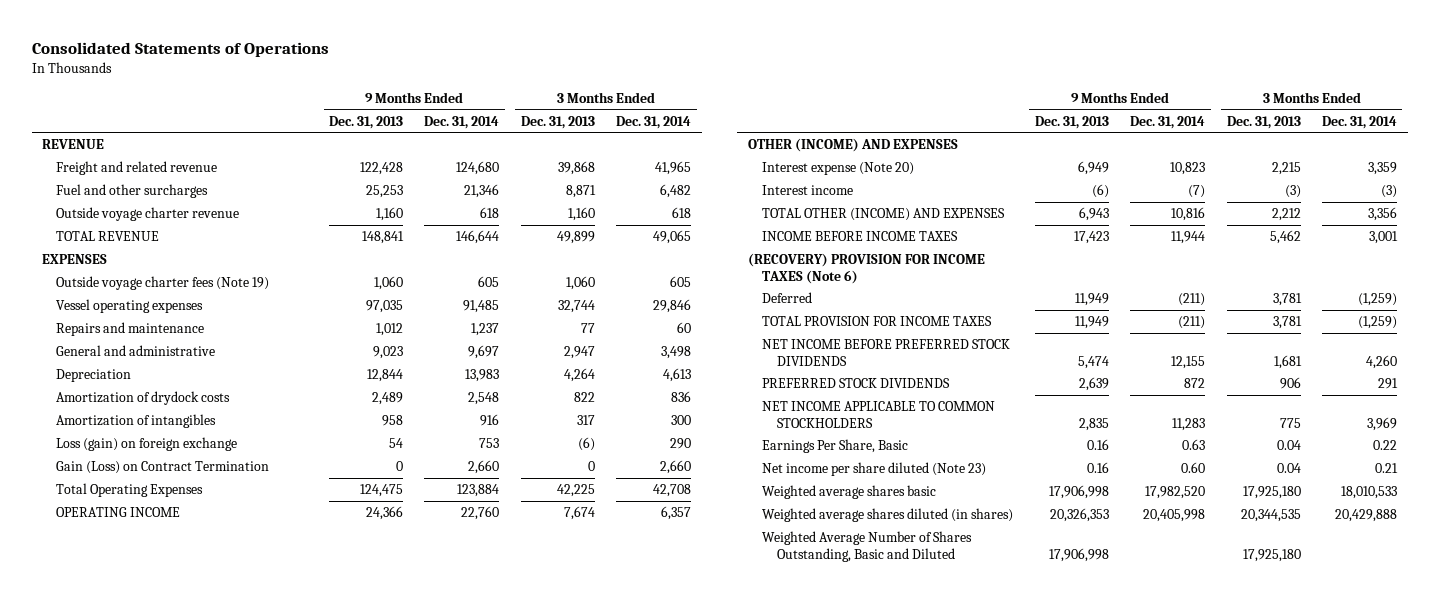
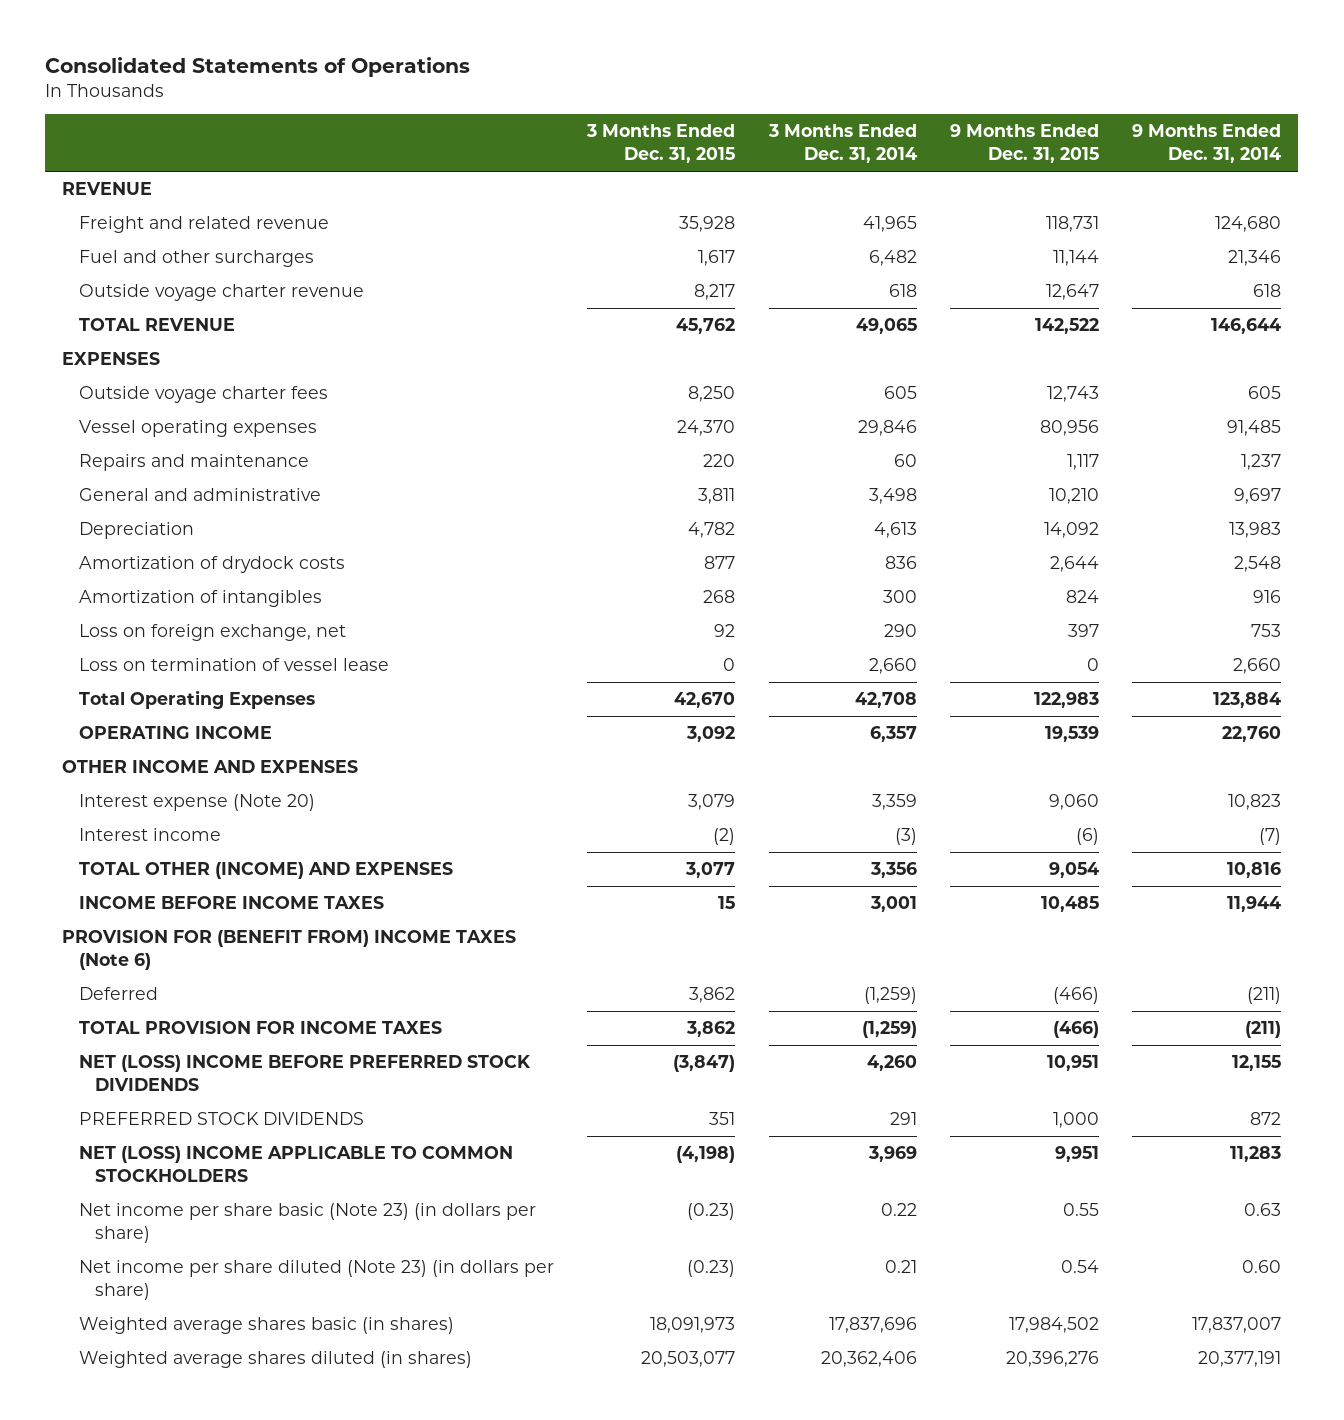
- | 9 Months Ended Dec. 31, 2013 | 9 Months Ended Dec. 31, 2014 | 3 Months Ended Dec. 31, 2013 | 3 Months Ended Dec. 31, 2014
+ | 3 Months Ended Dec. 31, 2015 | 3 Months Ended Dec. 31, 2014 | 9 Months Ended Dec. 31, 2015 | 9 Months Ended Dec. 31, 2014
- Outside voyage charter fees (Note 19) | 1,060 | 605 | 1,060 | 605
+ Outside voyage charter fees | 8,250 | 605 | 12,743 | 605
- Loss (gain) on foreign exchange | 54 | 753 | (6) | 290
- Gain (Loss) on Contract Termination | 0 | 2,660 | 0 | 2,660
+ Loss on foreign exchange, net | 92 | 290 | 397 | 753
+ Loss on termination of vessel lease | 0 | 2,660 | 0 | 2,660
- OTHER (INCOME) AND EXPENSES
+ OTHER INCOME AND EXPENSES
- (RECOVERY) PROVISION FOR INCOME TAXES (Note 6)
+ PROVISION FOR (BENEFIT FROM) INCOME TAXES (Note 6)
- NET INCOME BEFORE PREFERRED STOCK DIVIDENDS | 5,474 | 12,155 | 1,681 | 4,260
+ NET (LOSS) INCOME BEFORE PREFERRED STOCK DIVIDENDS | (3,847) | 4,260 | 10,951 | 12,155
- NET INCOME APPLICABLE TO COMMON STOCKHOLDERS | 2,835 | 11,283 | 775 | 3,969
- Earnings Per Share, Basic | 0.16 | 0.63 | 0.04 | 0.22
- Net income per share diluted (Note 23) | 0.16 | 0.60 | 0.04 | 0.21
- Weighted average shares basic | 17,906,998 | 17,982,520 | 17,925,180 | 18,010,533
- Weighted average shares diluted (in shares) | 20,326,353 | 20,405,998 | 20,344,535 | 20,429,888
- Weighted Average Number of Shares Outstanding, Basic and Diluted | 17,906,998 | | 17,925,180 |
+ NET (LOSS) INCOME APPLICABLE TO COMMON STOCKHOLDERS | (4,198) | 3,969 | 9,951 | 11,283
+ Net income per share basic (Note 23) (in dollars per share) | (0.23) | 0.22 | 0.55 | 0.63
+ Net income per share diluted (Note 23) (in dollars per share) | (0.23) | 0.21 | 0.54 | 0.60
+ Weighted average shares basic (in shares) | 18,091,973 | 17,837,696 | 17,984,502 | 17,837,007
+ Weighted average shares diluted (in shares) | 20,503,077 | 20,362,406 | 20,396,276 | 20,377,191

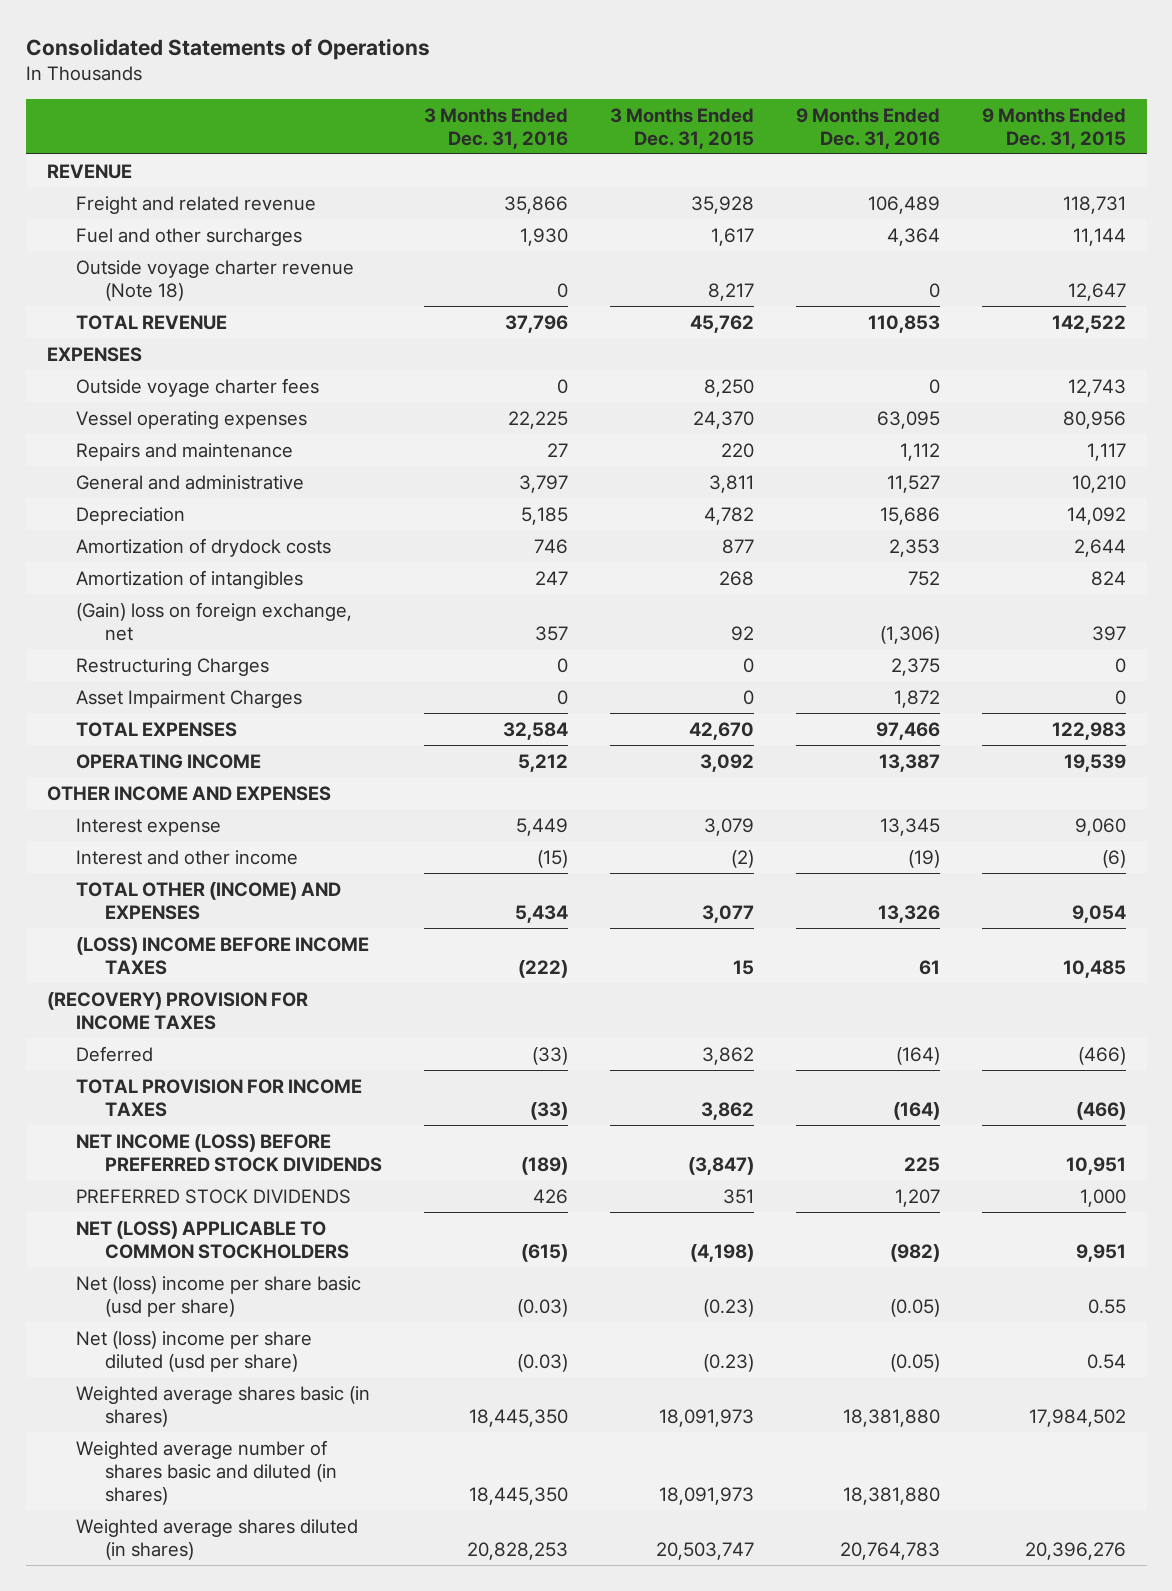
- | 3 Months Ended Dec. 31, 2015 | 3 Months Ended Dec. 31, 2014 | 9 Months Ended Dec. 31, 2015 | 9 Months Ended Dec. 31, 2014
+ | 3 Months Ended Dec. 31, 2016 | 3 Months Ended Dec. 31, 2015 | 9 Months Ended Dec. 31, 2016 | 9 Months Ended Dec. 31, 2015
- Outside voyage charter revenue | 8,217 | 618 | 12,647 | 618
+ Outside voyage charter revenue (Note 18) | 0 | 8,217 | 0 | 12,647
- Loss on foreign exchange, net | 92 | 290 | 397 | 753
- Loss on termination of vessel lease | 0 | 2,660 | 0 | 2,660
- Total Operating Expenses | 42,670 | 42,708 | 122,983 | 123,884
+ (Gain) loss on foreign exchange, net | 357 | 92 | (1,306) | 397
+ Restructuring Charges | 0 | 0 | 2,375 | 0
+ Asset Impairment Charges | 0 | 0 | 1,872 | 0
+ TOTAL EXPENSES | 32,584 | 42,670 | 97,466 | 122,983
- Interest expense (Note 20) | 3,079 | 3,359 | 9,060 | 10,823
- Interest income | (2) | (3) | (6) | (7)
+ Interest expense | 5,449 | 3,079 | 13,345 | 9,060
+ Interest and other income | (15) | (2) | (19) | (6)
- INCOME BEFORE INCOME TAXES | 15 | 3,001 | 10,485 | 11,944
- PROVISION FOR (BENEFIT FROM) INCOME TAXES (Note 6)
+ (LOSS) INCOME BEFORE INCOME TAXES | (222) | 15 | 61 | 10,485
+ (RECOVERY) PROVISION FOR INCOME TAXES
- NET (LOSS) INCOME BEFORE PREFERRED STOCK DIVIDENDS | (3,847) | 4,260 | 10,951 | 12,155
+ NET INCOME (LOSS) BEFORE PREFERRED STOCK DIVIDENDS | (189) | (3,847) | 225 | 10,951
- NET (LOSS) INCOME APPLICABLE TO COMMON STOCKHOLDERS | (4,198) | 3,969 | 9,951 | 11,283
- Net income per share basic (Note 23) (in dollars per share) | (0.23) | 0.22 | 0.55 | 0.63
- Net income per share diluted (Note 23) (in dollars per share) | (0.23) | 0.21 | 0.54 | 0.60
+ NET (LOSS) APPLICABLE TO COMMON STOCKHOLDERS | (615) | (4,198) | (982) | 9,951
+ Net (loss) income per share basic (usd per share) | (0.03) | (0.23) | (0.05) | 0.55
+ Net (loss) income per share diluted (usd per share) | (0.03) | (0.23) | (0.05) | 0.54
- Weighted average shares diluted (in shares) | 20,503,077 | 20,362,406 | 20,396,276 | 20,377,191
+ Weighted average number of shares basic and diluted (in shares) | 18,445,350 | 18,091,973 | 18,381,880 |
+ Weighted average shares diluted (in shares) | 20,828,253 | 20,503,747 | 20,764,783 | 20,396,276

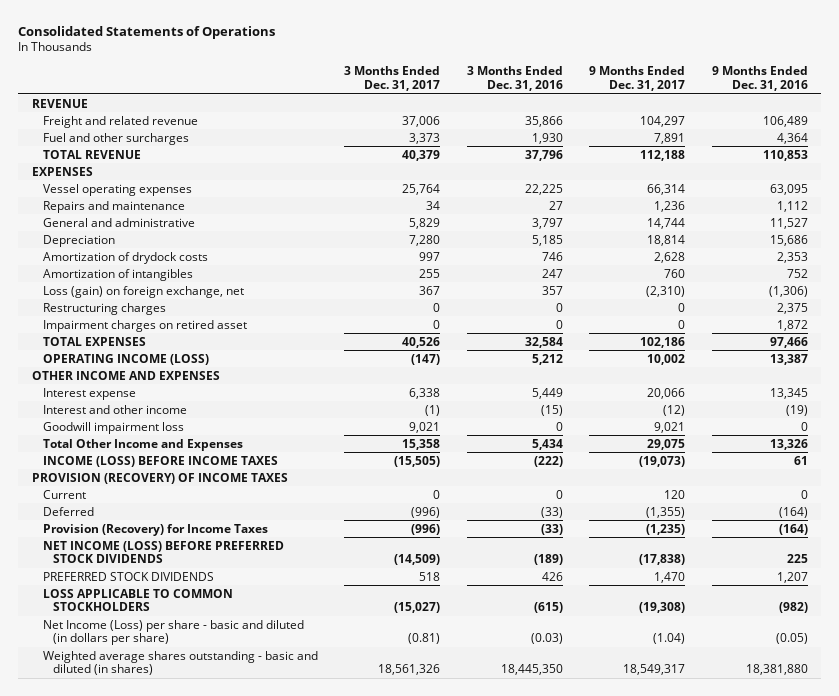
- | 3 Months Ended Dec. 31, 2016 | 3 Months Ended Dec. 31, 2015 | 9 Months Ended Dec. 31, 2016 | 9 Months Ended Dec. 31, 2015
+ | 3 Months Ended Dec. 31, 2017 | 3 Months Ended Dec. 31, 2016 | 9 Months Ended Dec. 31, 2017 | 9 Months Ended Dec. 31, 2016
- Outside voyage charter revenue (Note 18) | 0 | 8,217 | 0 | 12,647
- Outside voyage charter fees | 0 | 8,250 | 0 | 12,743
- (Gain) loss on foreign exchange, net | 357 | 92 | (1,306) | 397
- Restructuring Charges | 0 | 0 | 2,375 | 0
- Asset Impairment Charges | 0 | 0 | 1,872 | 0
+ Loss (gain) on foreign exchange, net | 367 | 357 | (2,310) | (1,306)
+ Restructuring charges | 0 | 0 | 0 | 2,375
+ Impairment charges on retired asset | 0 | 0 | 0 | 1,872
- OPERATING INCOME | 5,212 | 3,092 | 13,387 | 19,539
+ OPERATING INCOME (LOSS) | (147) | 5,212 | 10,002 | 13,387
- TOTAL OTHER (INCOME) AND EXPENSES | 5,434 | 3,077 | 13,326 | 9,054
- (LOSS) INCOME BEFORE INCOME TAXES | (222) | 15 | 61 | 10,485
- (RECOVERY) PROVISION FOR INCOME TAXES
+ Goodwill impairment loss | 9,021 | 0 | 9,021 | 0
+ Total Other Income and Expenses | 15,358 | 5,434 | 29,075 | 13,326
+ INCOME (LOSS) BEFORE INCOME TAXES | (15,505) | (222) | (19,073) | 61
+ PROVISION (RECOVERY) OF INCOME TAXES
+ Current | 0 | 0 | 120 | 0
- TOTAL PROVISION FOR INCOME TAXES | (33) | 3,862 | (164) | (466)
+ Provision (Recovery) for Income Taxes | (996) | (33) | (1,235) | (164)
- NET (LOSS) APPLICABLE TO COMMON STOCKHOLDERS | (615) | (4,198) | (982) | 9,951
- Net (loss) income per share basic (usd per share) | (0.03) | (0.23) | (0.05) | 0.55
- Net (loss) income per share diluted (usd per share) | (0.03) | (0.23) | (0.05) | 0.54
- Weighted average shares basic (in shares) | 18,445,350 | 18,091,973 | 18,381,880 | 17,984,502
- Weighted average number of shares basic and diluted (in shares) | 18,445,350 | 18,091,973 | 18,381,880 |
- Weighted average shares diluted (in shares) | 20,828,253 | 20,503,747 | 20,764,783 | 20,396,276
+ LOSS APPLICABLE TO COMMON STOCKHOLDERS | (15,027) | (615) | (19,308) | (982)
+ Net Income (Loss) per share - basic and diluted (in dollars per share) | (0.81) | (0.03) | (1.04) | (0.05)
+ Weighted average shares outstanding - basic and diluted (in shares) | 18,561,326 | 18,445,350 | 18,549,317 | 18,381,880

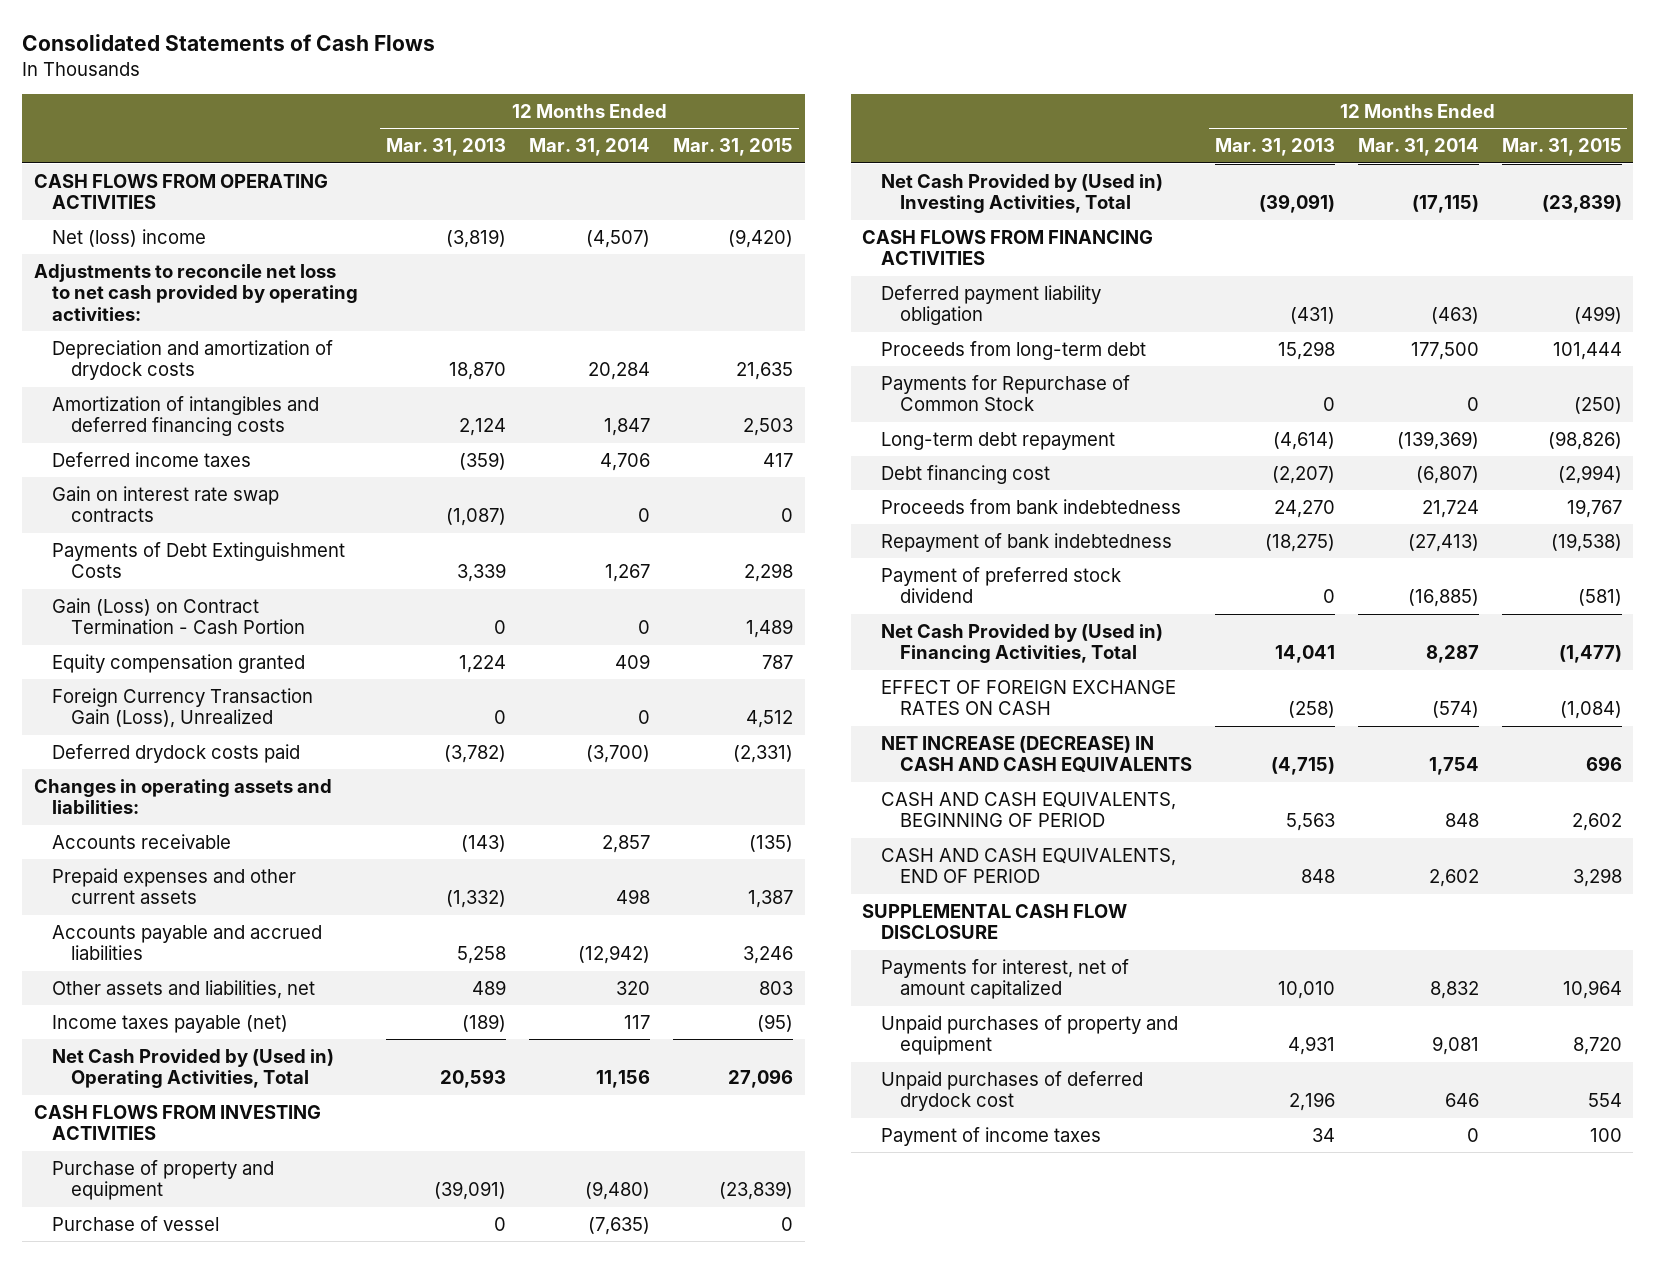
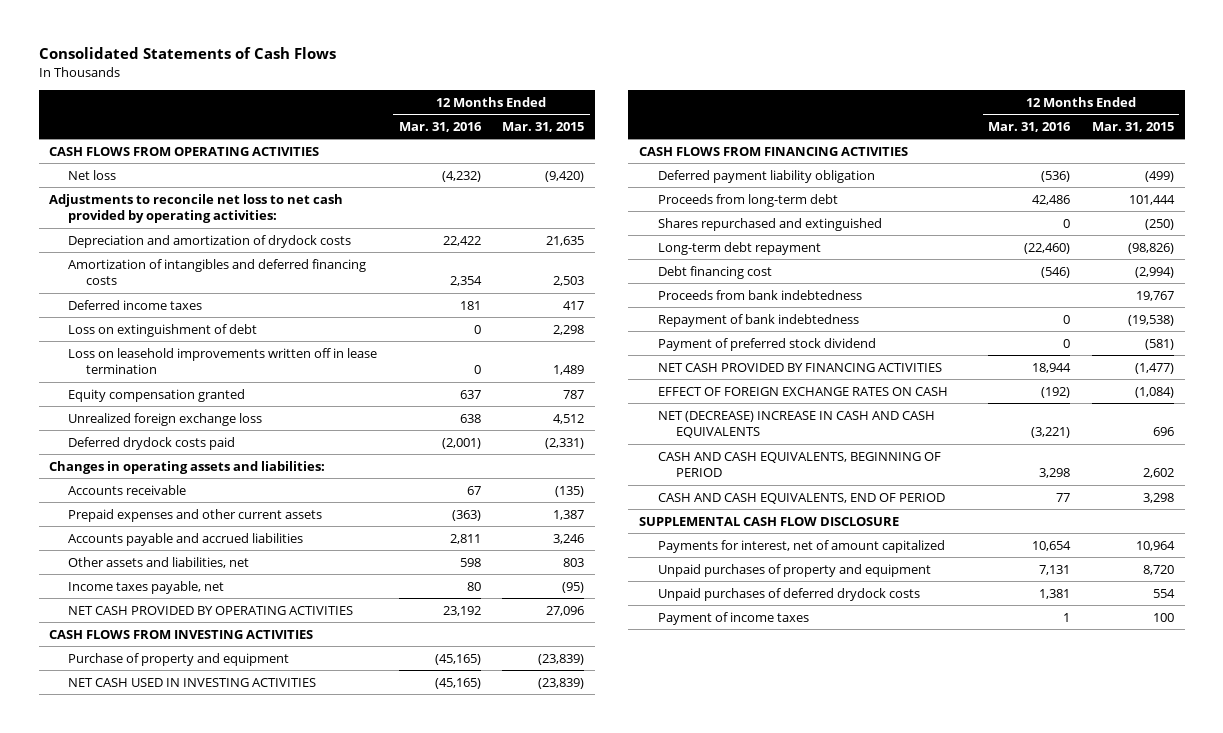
- | 12 Months Ended Mar. 31, 2013 | 12 Months Ended Mar. 31, 2014 | 12 Months Ended Mar. 31, 2015
+ | 12 Months Ended Mar. 31, 2016 | 12 Months Ended Mar. 31, 2015
- Net (loss) income | (3,819) | (4,507) | (9,420)
+ Net loss | (4,232) | (9,420)
- Gain on interest rate swap contracts | (1,087) | 0 | 0
- Payments of Debt Extinguishment Costs | 3,339 | 1,267 | 2,298
- Gain (Loss) on Contract Termination - Cash Portion | 0 | 0 | 1,489
+ Loss on extinguishment of debt | 0 | 2,298
+ Loss on leasehold improvements written off in lease termination | 0 | 1,489
- Foreign Currency Transaction Gain (Loss), Unrealized | 0 | 0 | 4,512
+ Unrealized foreign exchange loss | 638 | 4,512
- Income taxes payable (net) | (189) | 117 | (95)
- Net Cash Provided by (Used in) Operating Activities, Total | 20,593 | 11,156 | 27,096
+ Income taxes payable, net | 80 | (95)
+ NET CASH PROVIDED BY OPERATING ACTIVITIES | 23,192 | 27,096
- Purchase of vessel | 0 | (7,635) | 0
- Net Cash Provided by (Used in) Investing Activities, Total | (39,091) | (17,115) | (23,839)
+ NET CASH USED IN INVESTING ACTIVITIES | (45,165) | (23,839)
- Payments for Repurchase of Common Stock | 0 | 0 | (250)
+ Shares repurchased and extinguished | 0 | (250)
- Net Cash Provided by (Used in) Financing Activities, Total | 14,041 | 8,287 | (1,477)
+ NET CASH PROVIDED BY FINANCING ACTIVITIES | 18,944 | (1,477)
- NET INCREASE (DECREASE) IN CASH AND CASH EQUIVALENTS | (4,715) | 1,754 | 696
+ NET (DECREASE) INCREASE IN CASH AND CASH EQUIVALENTS | (3,221) | 696
- Unpaid purchases of deferred drydock cost | 2,196 | 646 | 554
+ Unpaid purchases of deferred drydock costs | 1,381 | 554

